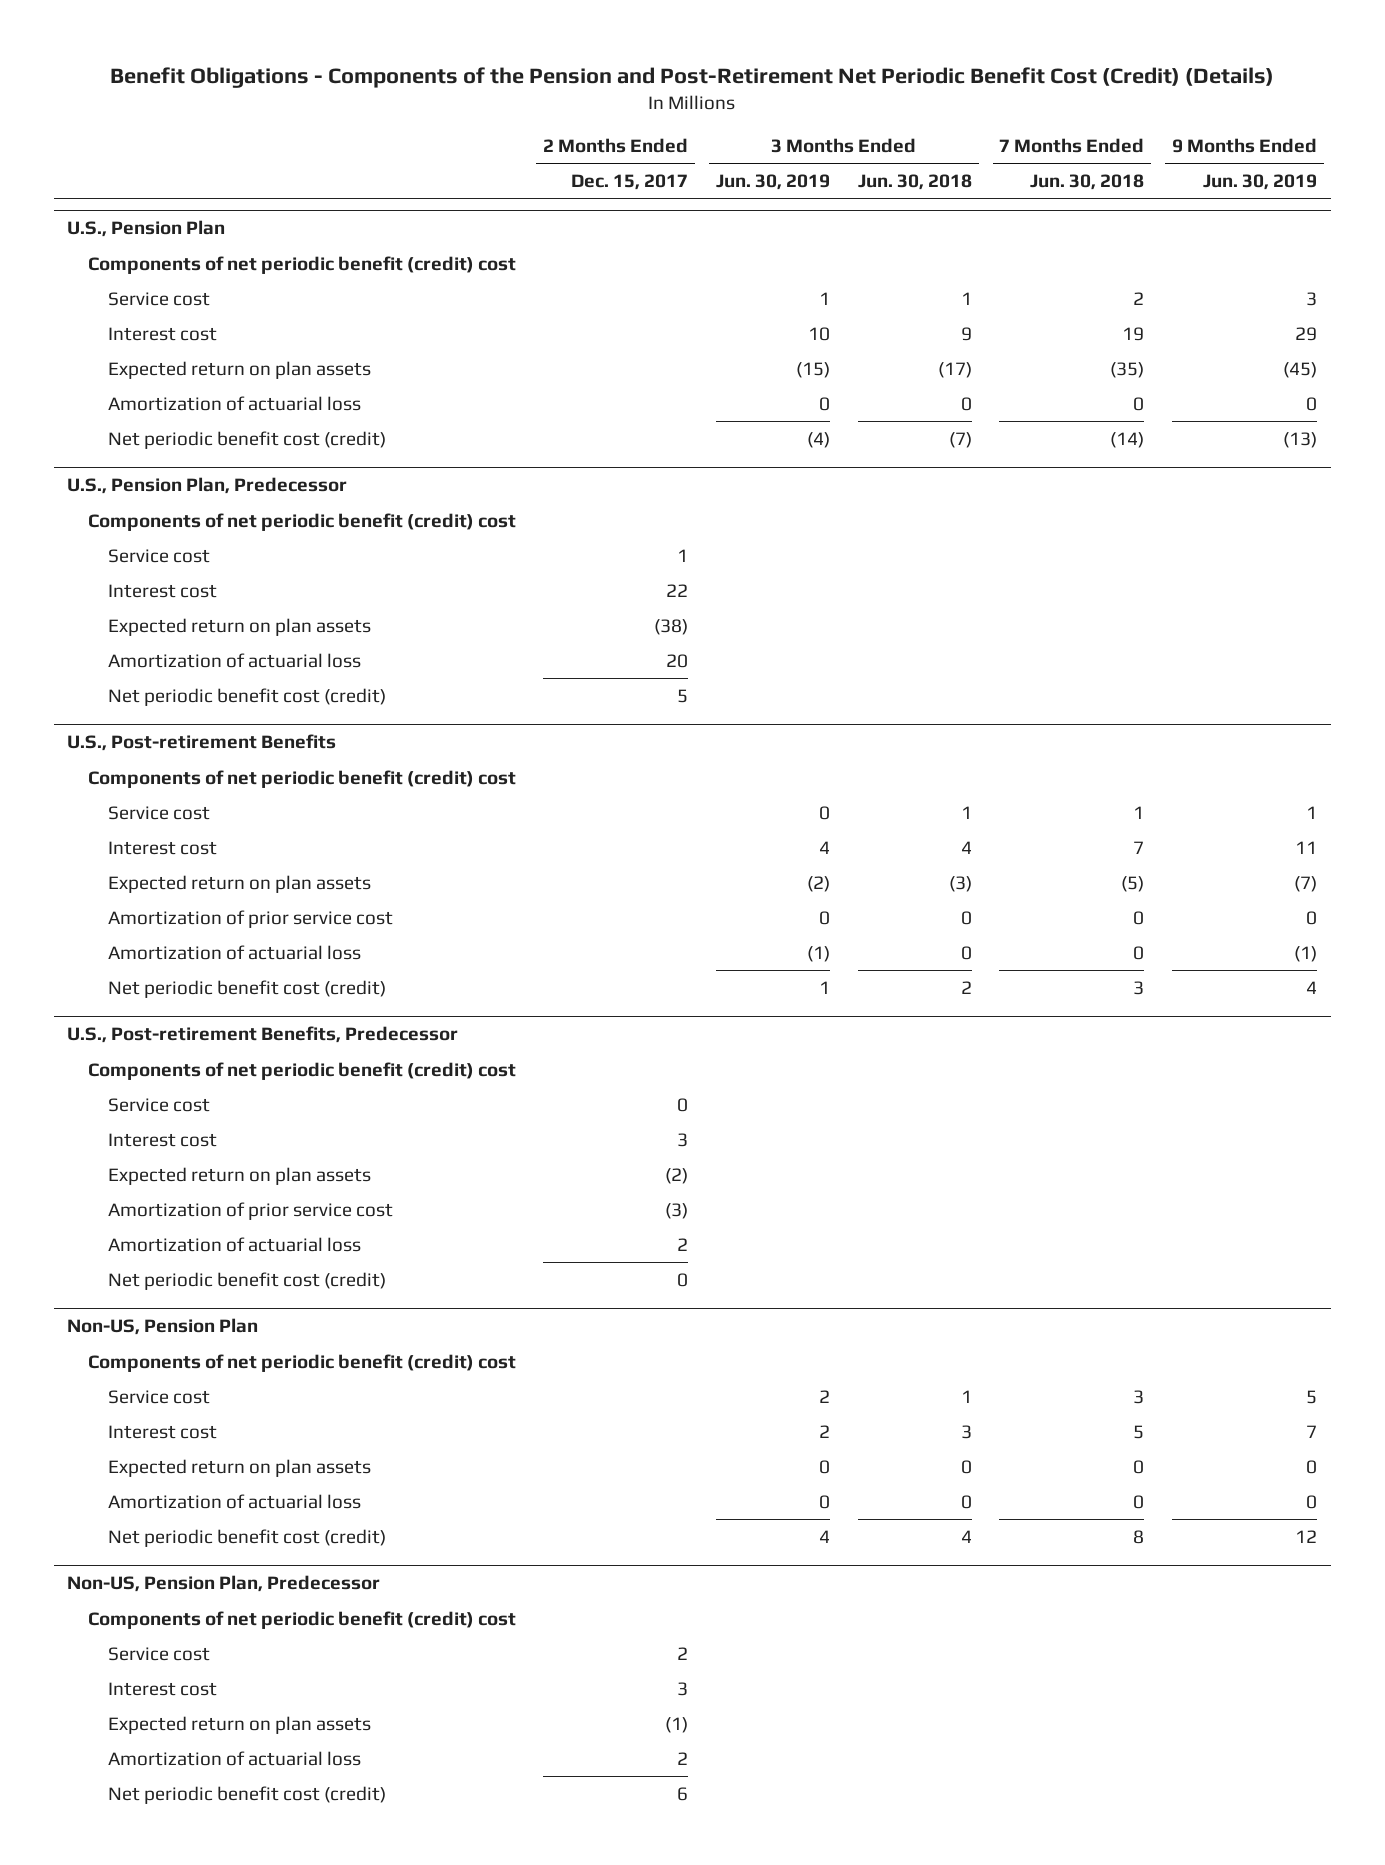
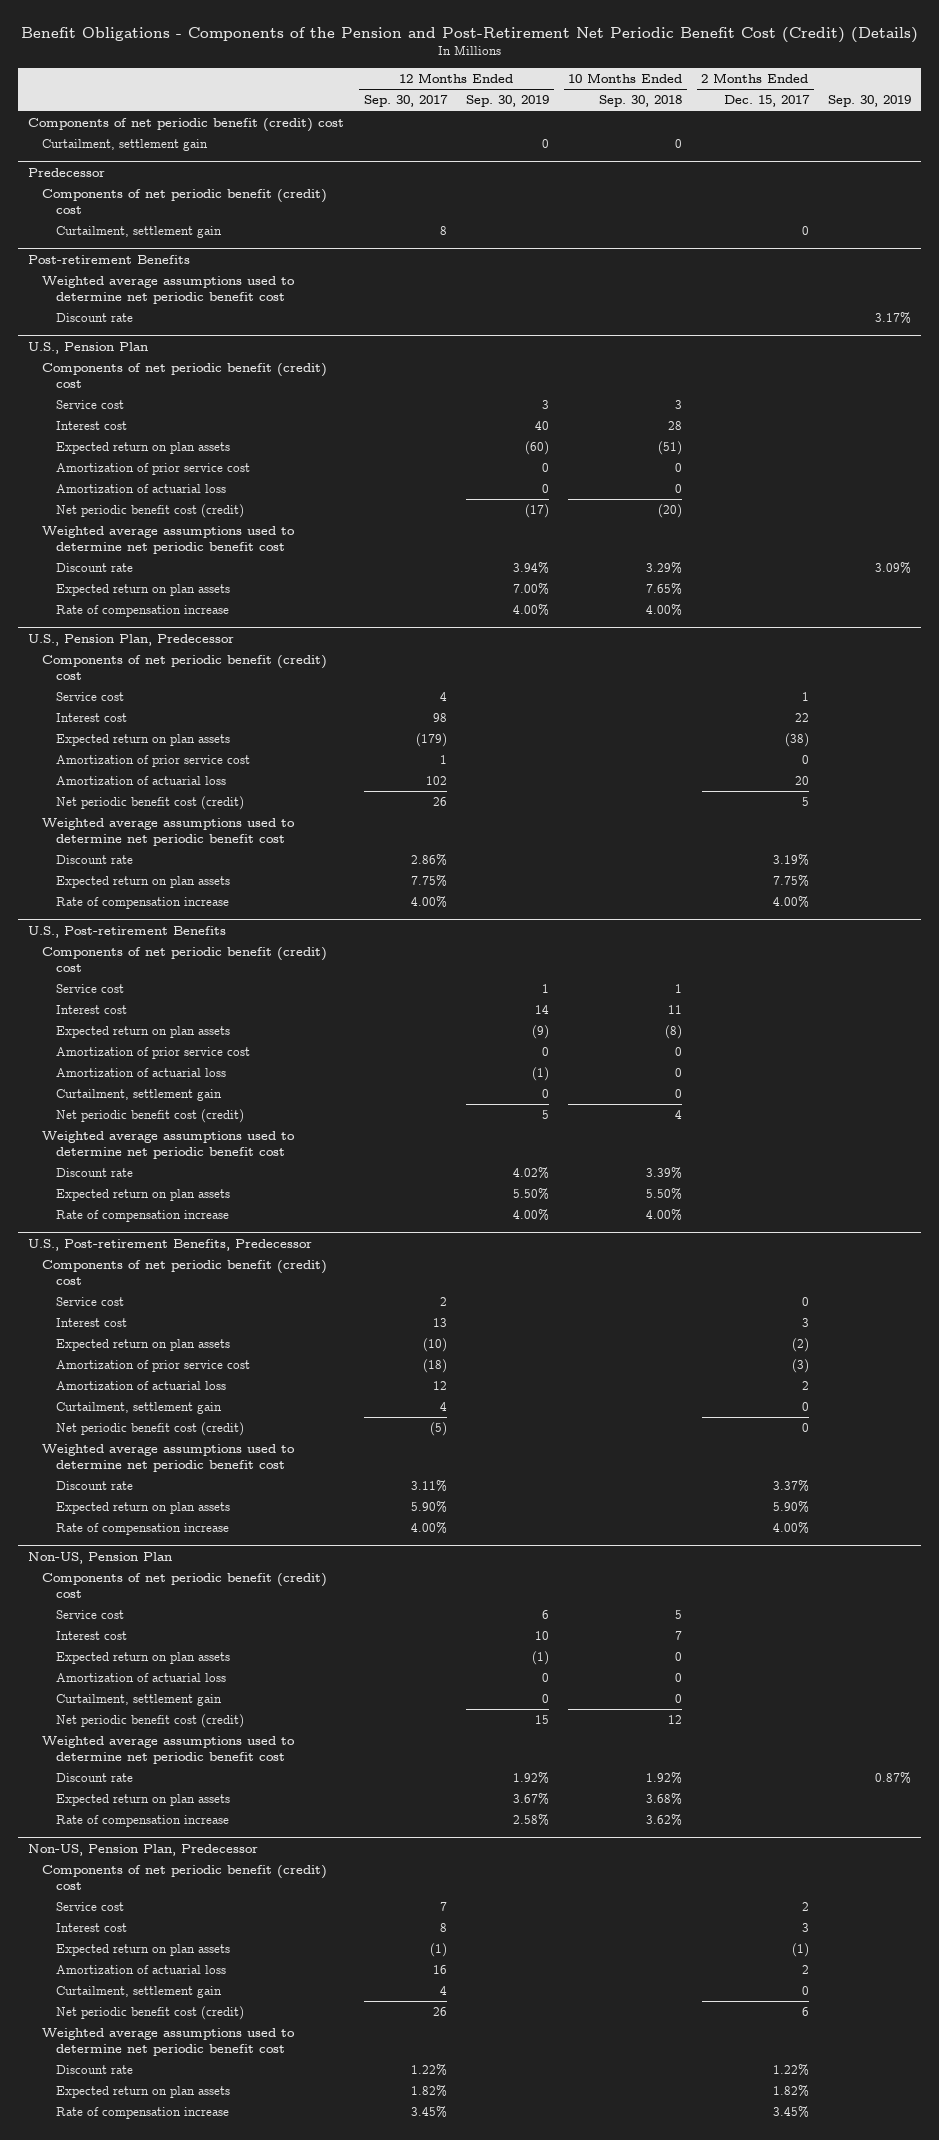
- | 2 Months Ended Dec. 15, 2017 | 3 Months Ended Jun. 30, 2019 | 3 Months Ended Jun. 30, 2018 | 7 Months Ended Jun. 30, 2018 | 9 Months Ended Jun. 30, 2019
+ | 12 Months Ended Sep. 30, 2017 | 12 Months Ended Sep. 30, 2019 | 10 Months Ended Sep. 30, 2018 | 2 Months Ended Dec. 15, 2017 | Sep. 30, 2019
+ Components of net periodic benefit (credit) cost
+ Curtailment, settlement gain | | 0 | 0 | |
+ Predecessor
+ Components of net periodic benefit (credit) cost
+ Curtailment, settlement gain | 8 | | | 0 |
+ Post-retirement Benefits
+ Weighted average assumptions used to determine net periodic benefit cost
+ Discount rate | | | | | 3.17%
@ U.S., Pension Plan
+ Amortization of prior service cost | | 0 | 0 | |
+ Weighted average assumptions used to determine net periodic benefit cost
+ Discount rate | | 3.94% | 3.29% | | 3.09%
+ Expected return on plan assets | | 7.00% | 7.65% | |
+ Rate of compensation increase | | 4.00% | 4.00% | |
@ U.S., Pension Plan, Predecessor
+ Amortization of prior service cost | 1 | | | 0 |
+ Weighted average assumptions used to determine net periodic benefit cost
+ Discount rate | 2.86% | | | 3.19% |
+ Expected return on plan assets | 7.75% | | | 7.75% |
+ Rate of compensation increase | 4.00% | | | 4.00% |
@ U.S., Post-retirement Benefits
+ Curtailment, settlement gain | | 0 | 0 | |
+ Weighted average assumptions used to determine net periodic benefit cost
+ Discount rate | | 4.02% | 3.39% | |
+ Expected return on plan assets | | 5.50% | 5.50% | |
+ Rate of compensation increase | | 4.00% | 4.00% | |
@ U.S., Post-retirement Benefits, Predecessor
+ Curtailment, settlement gain | 4 | | | 0 |
+ Weighted average assumptions used to determine net periodic benefit cost
+ Discount rate | 3.11% | | | 3.37% |
+ Expected return on plan assets | 5.90% | | | 5.90% |
+ Rate of compensation increase | 4.00% | | | 4.00% |
@ Non-US, Pension Plan
+ Curtailment, settlement gain | | 0 | 0 | |
+ Weighted average assumptions used to determine net periodic benefit cost
+ Discount rate | | 1.92% | 1.92% | | 0.87%
+ Expected return on plan assets | | 3.67% | 3.68% | |
+ Rate of compensation increase | | 2.58% | 3.62% | |
@ Non-US, Pension Plan, Predecessor
+ Curtailment, settlement gain | 4 | | | 0 |
+ Weighted average assumptions used to determine net periodic benefit cost
+ Discount rate | 1.22% | | | 1.22% |
+ Expected return on plan assets | 1.82% | | | 1.82% |
+ Rate of compensation increase | 3.45% | | | 3.45% |

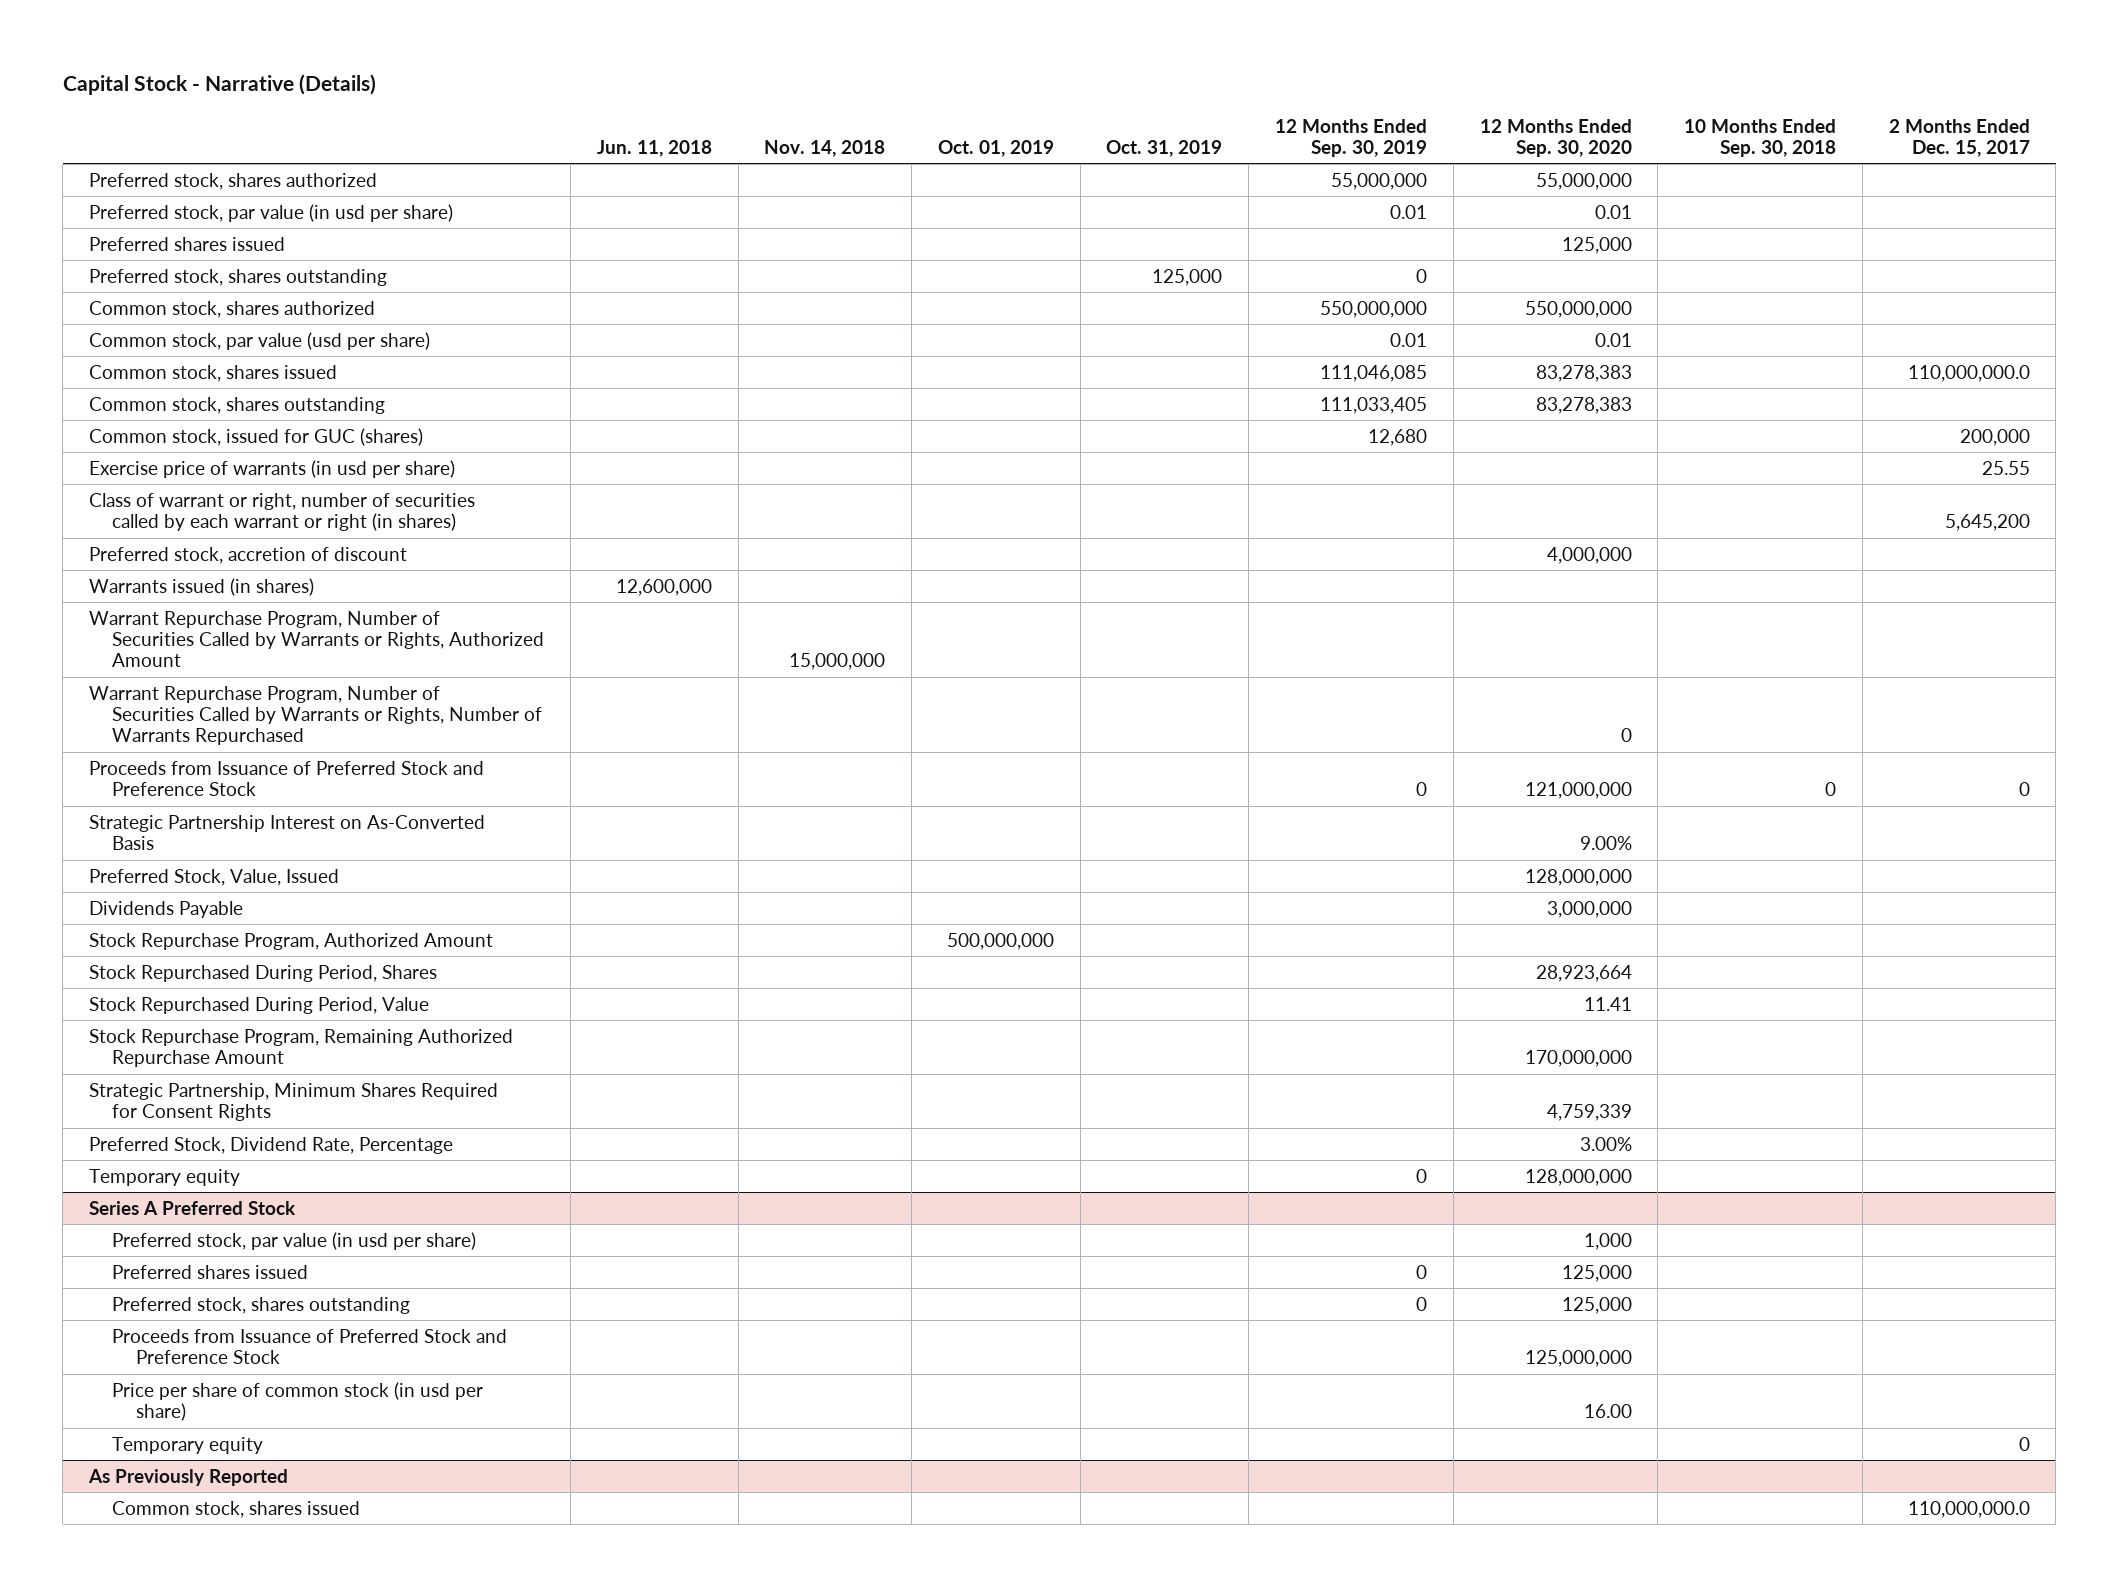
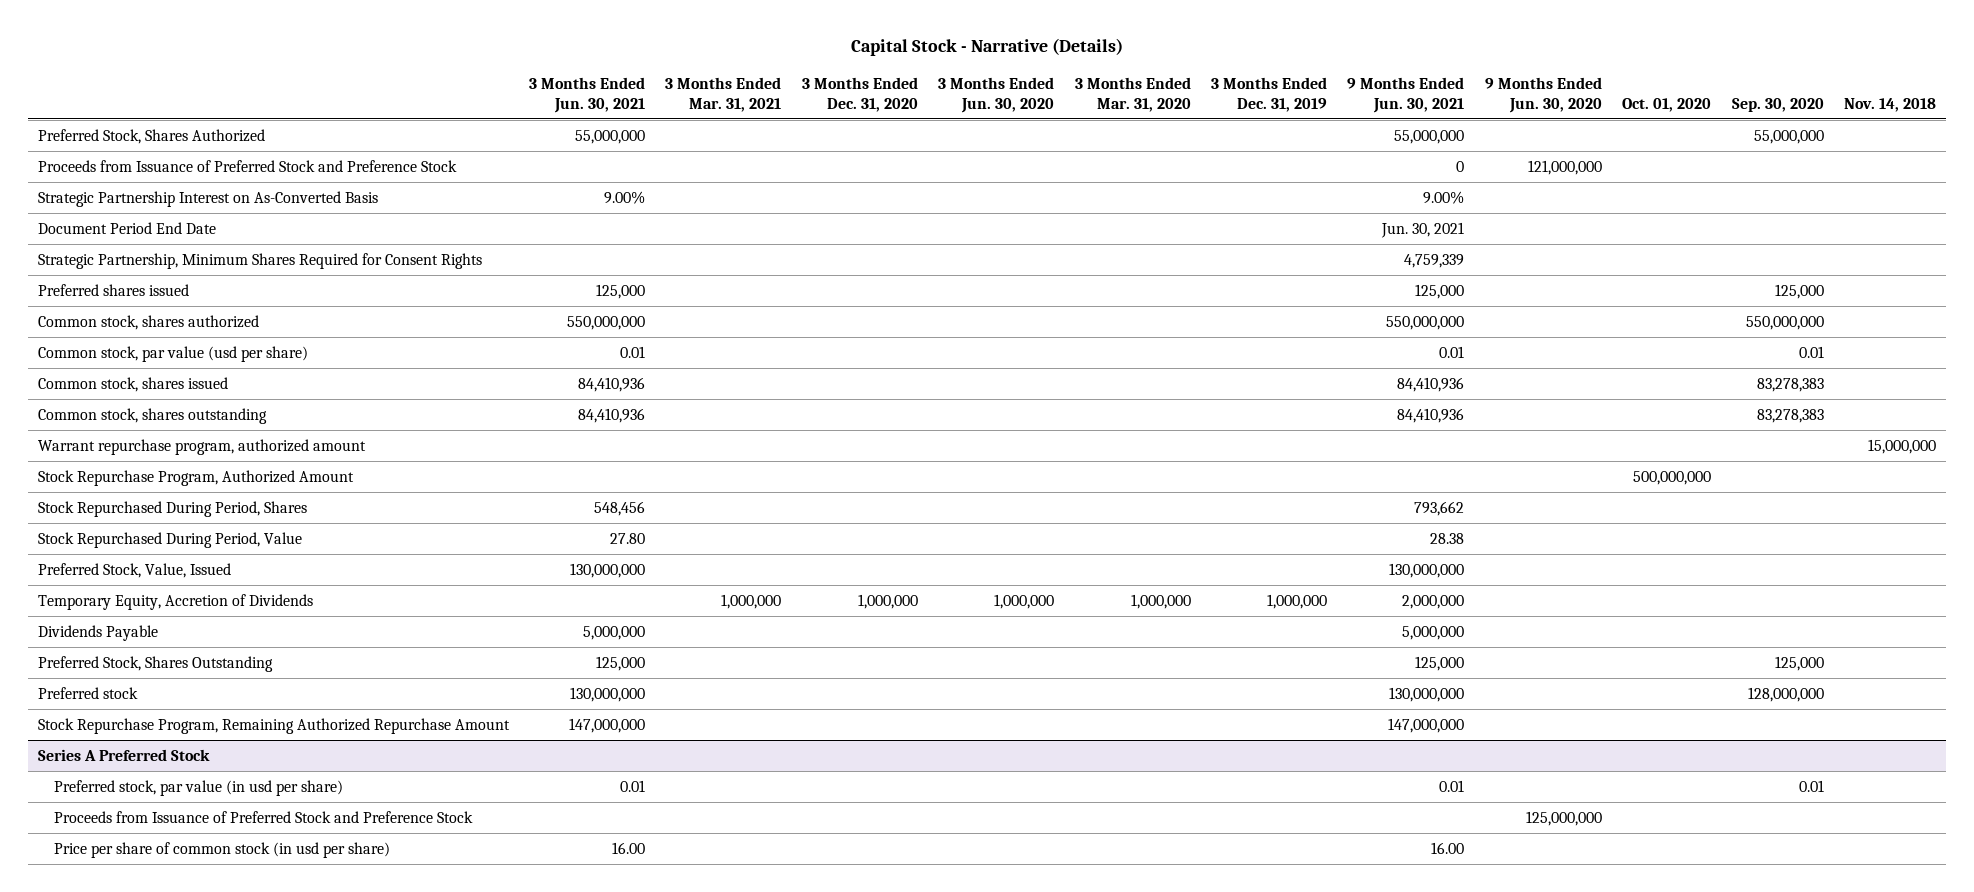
- | Jun. 11, 2018 | Nov. 14, 2018 | Oct. 01, 2019 | Oct. 31, 2019 | 12 Months Ended Sep. 30, 2019 | 12 Months Ended Sep. 30, 2020 | 10 Months Ended Sep. 30, 2018 | 2 Months Ended Dec. 15, 2017
+ | 3 Months Ended Jun. 30, 2021 | 3 Months Ended Mar. 31, 2021 | 3 Months Ended Dec. 31, 2020 | 3 Months Ended Jun. 30, 2020 | 3 Months Ended Mar. 31, 2020 | 3 Months Ended Dec. 31, 2019 | 9 Months Ended Jun. 30, 2021 | 9 Months Ended Jun. 30, 2020 | Oct. 01, 2020 | Sep. 30, 2020 | Nov. 14, 2018
- Preferred stock, shares authorized | | | | | 55,000,000 | 55,000,000 | |
- Preferred stock, par value (in usd per share) | | | | | 0.01 | 0.01 | |
+ Preferred Stock, Shares Authorized | 55,000,000 | | | | | | 55,000,000 | | | 55,000,000 |
moved up: Proceeds from Issuance of Preferred Stock and Preference Stock | | | | | | | 0 | 121,000,000 | | |
moved up: Strategic Partnership Interest on As-Converted Basis | 9.00% | | | | | | 9.00% | | | |
+ Document Period End Date | | | | | | | Jun. 30, 2021 | | | |
moved up: Strategic Partnership, Minimum Shares Required for Consent Rights | | | | | | | 4,759,339 | | | |
- Preferred stock, shares outstanding | | | | 125,000 | 0 | | |
- Common stock, issued for GUC (shares) | | | | | 12,680 | | | 200,000
- Exercise price of warrants (in usd per share) | | | | | | | | 25.55
- Class of warrant or right, number of securities called by each warrant or right (in shares) | | | | | | | | 5,645,200
- Preferred stock, accretion of discount | | | | | | 4,000,000 | |
- Warrants issued (in shares) | 12,600,000 | | | | | | |
- Warrant Repurchase Program, Number of Securities Called by Warrants or Rights, Authorized Amount | | 15,000,000 | | | | | |
- Warrant Repurchase Program, Number of Securities Called by Warrants or Rights, Number of Warrants Repurchased | | | | | | 0 | |
+ Warrant repurchase program, authorized amount | | | | | | | | | | | 15,000,000
moved down: Preferred Stock, Value, Issued | 130,000,000 | | | | | | 130,000,000 | | | |
+ Temporary Equity, Accretion of Dividends | | 1,000,000 | 1,000,000 | 1,000,000 | 1,000,000 | 1,000,000 | 2,000,000 | | | |
moved down: Dividends Payable | 5,000,000 | | | | | | 5,000,000 | | | |
+ Preferred Stock, Shares Outstanding | 125,000 | | | | | | 125,000 | | | 125,000 |
+ Preferred stock | 130,000,000 | | | | | | 130,000,000 | | | 128,000,000 |
- Preferred Stock, Dividend Rate, Percentage | | | | | | 3.00% | |
- Temporary equity | | | | | 0 | 128,000,000 | |
@ Series A Preferred Stock
- Preferred shares issued | | | | | 0 | 125,000 | |
- Preferred stock, shares outstanding | | | | | 0 | 125,000 | |
- Temporary equity | | | | | | | | 0
- As Previously Reported
- Common stock, shares issued | | | | | | | | 110,000,000.0

